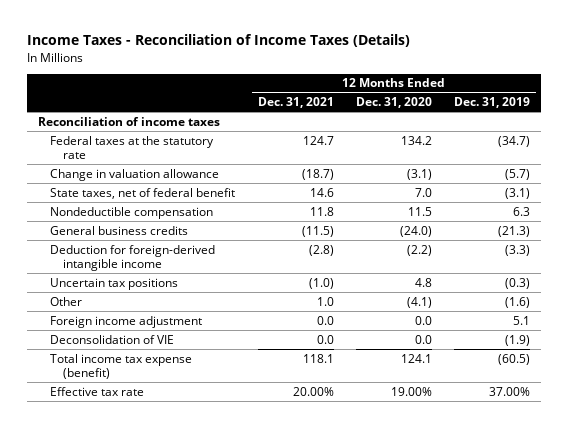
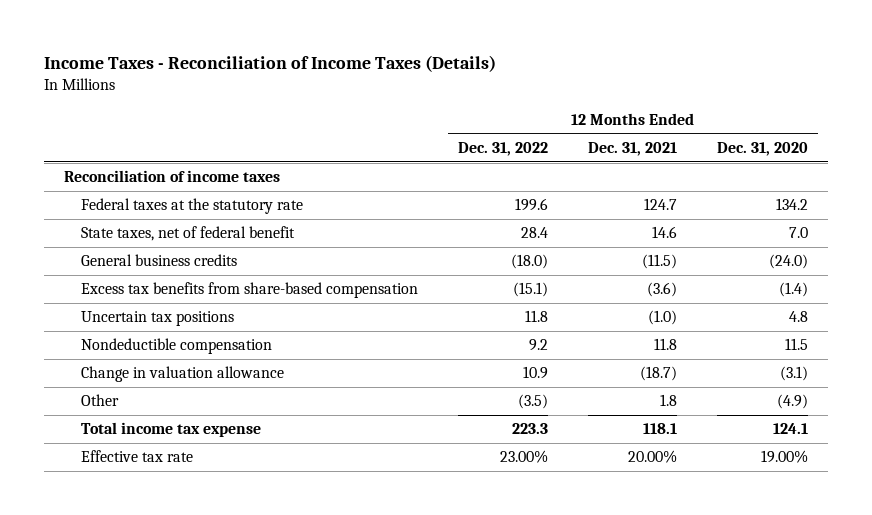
- | 12 Months Ended Dec. 31, 2021 | 12 Months Ended Dec. 31, 2020 | 12 Months Ended Dec. 31, 2019
+ | 12 Months Ended Dec. 31, 2022 | 12 Months Ended Dec. 31, 2021 | 12 Months Ended Dec. 31, 2020
- Deduction for foreign-derived intangible income | (2.8) | (2.2) | (3.3)
+ Excess tax benefits from share-based compensation | (15.1) | (3.6) | (1.4)
- Other | 1.0 | (4.1) | (1.6)
- Foreign income adjustment | 0.0 | 0.0 | 5.1
- Deconsolidation of VIE | 0.0 | 0.0 | (1.9)
- Total income tax expense (benefit) | 118.1 | 124.1 | (60.5)
moved down: Nondeductible compensation | 9.2 | 11.8 | 11.5
moved down: Change in valuation allowance | 10.9 | (18.7) | (3.1)
+ Other | (3.5) | 1.8 | (4.9)
+ Total income tax expense | 223.3 | 118.1 | 124.1

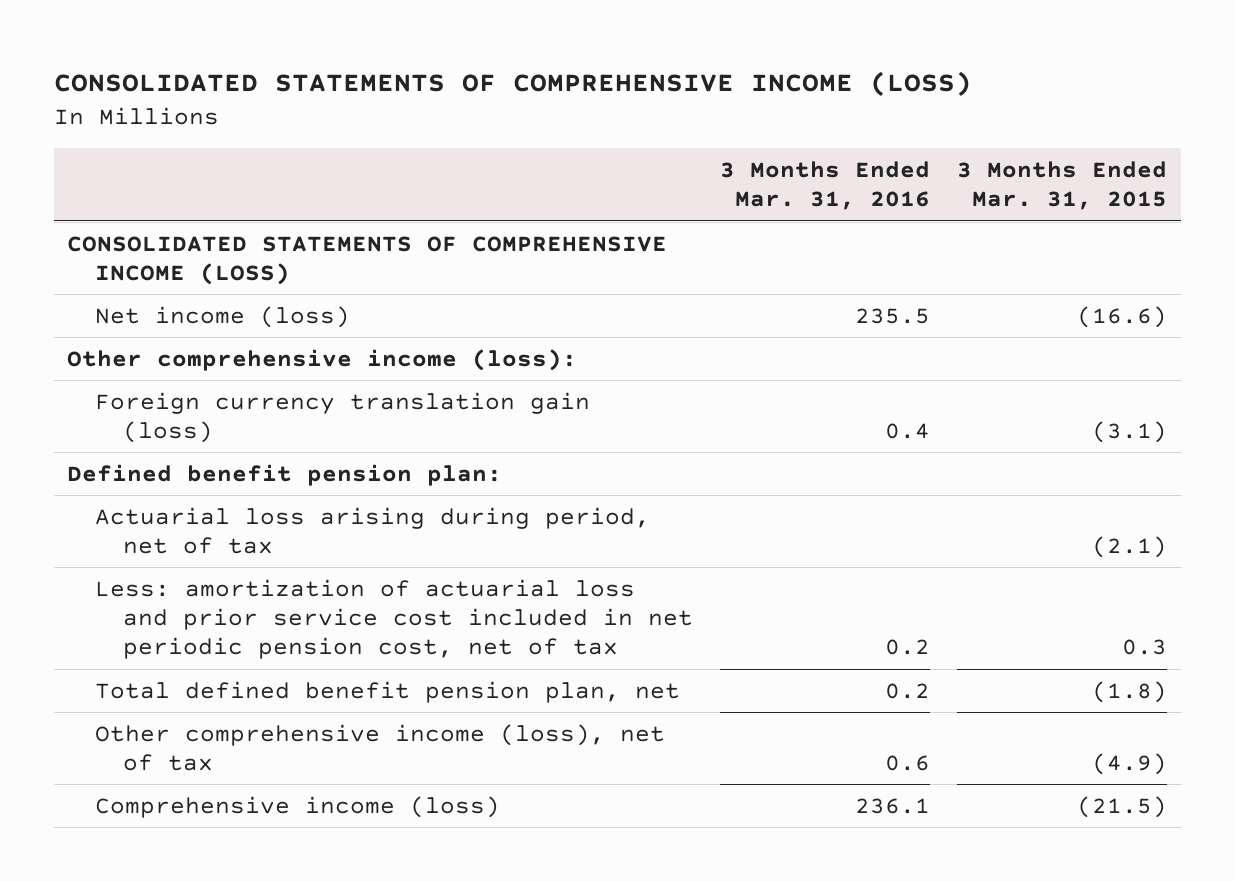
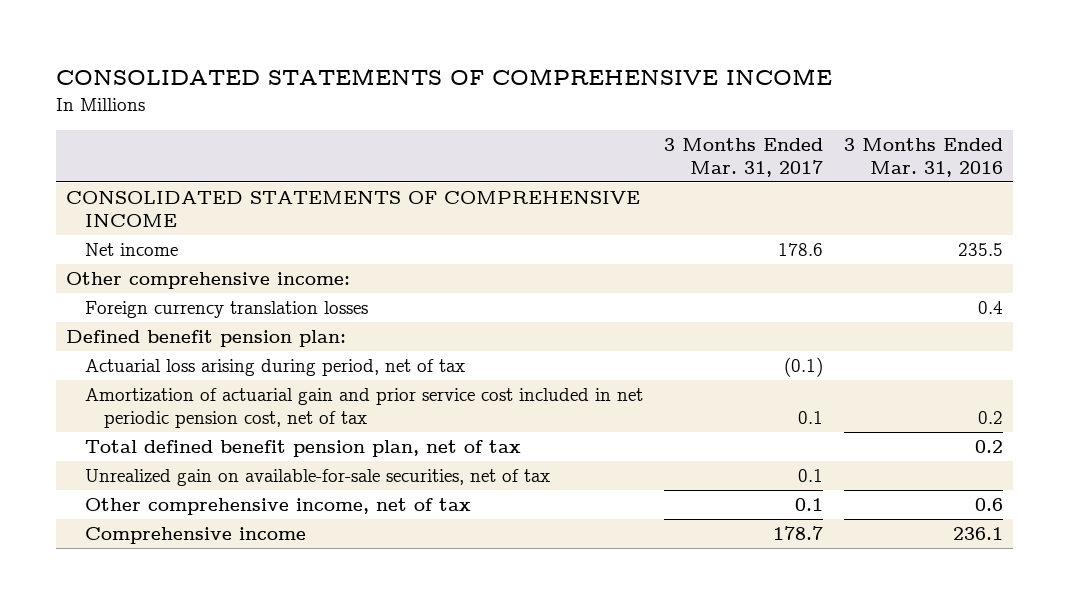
- CONSOLIDATED STATEMENTS OF COMPREHENSIVE INCOME (LOSS)
+ CONSOLIDATED STATEMENTS OF COMPREHENSIVE INCOME
- | 3 Months Ended Mar. 31, 2016 | 3 Months Ended Mar. 31, 2015
+ | 3 Months Ended Mar. 31, 2017 | 3 Months Ended Mar. 31, 2016
- CONSOLIDATED STATEMENTS OF COMPREHENSIVE INCOME (LOSS)
- Net income (loss) | 235.5 | (16.6)
- Other comprehensive income (loss):
- Foreign currency translation gain (loss) | 0.4 | (3.1)
+ CONSOLIDATED STATEMENTS OF COMPREHENSIVE INCOME
+ Net income | 178.6 | 235.5
+ Other comprehensive income:
+ Foreign currency translation losses | | 0.4
- Less: amortization of actuarial loss and prior service cost included in net periodic pension cost, net of tax | 0.2 | 0.3
- Total defined benefit pension plan, net | 0.2 | (1.8)
- Other comprehensive income (loss), net of tax | 0.6 | (4.9)
- Comprehensive income (loss) | 236.1 | (21.5)
+ Amortization of actuarial gain and prior service cost included in net periodic pension cost, net of tax | 0.1 | 0.2
+ Total defined benefit pension plan, net of tax | | 0.2
+ Unrealized gain on available-for-sale securities, net of tax | 0.1 |
+ Other comprehensive income, net of tax | 0.1 | 0.6
+ Comprehensive income | 178.7 | 236.1

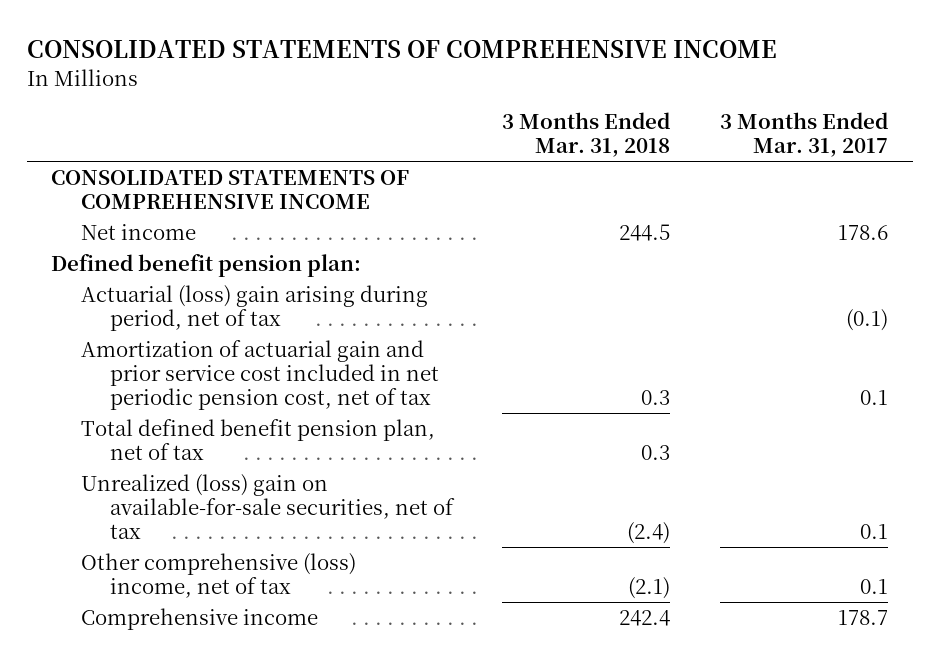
- | 3 Months Ended Mar. 31, 2017 | 3 Months Ended Mar. 31, 2016
+ | 3 Months Ended Mar. 31, 2018 | 3 Months Ended Mar. 31, 2017
- Other comprehensive income:
- Foreign currency translation losses | | 0.4
- Actuarial loss arising during period, net of tax | (0.1) |
+ Actuarial (loss) gain arising during period, net of tax | | (0.1)
- Unrealized gain on available-for-sale securities, net of tax | 0.1 |
- Other comprehensive income, net of tax | 0.1 | 0.6
+ Unrealized (loss) gain on available-for-sale securities, net of tax | (2.4) | 0.1
+ Other comprehensive (loss) income, net of tax | (2.1) | 0.1

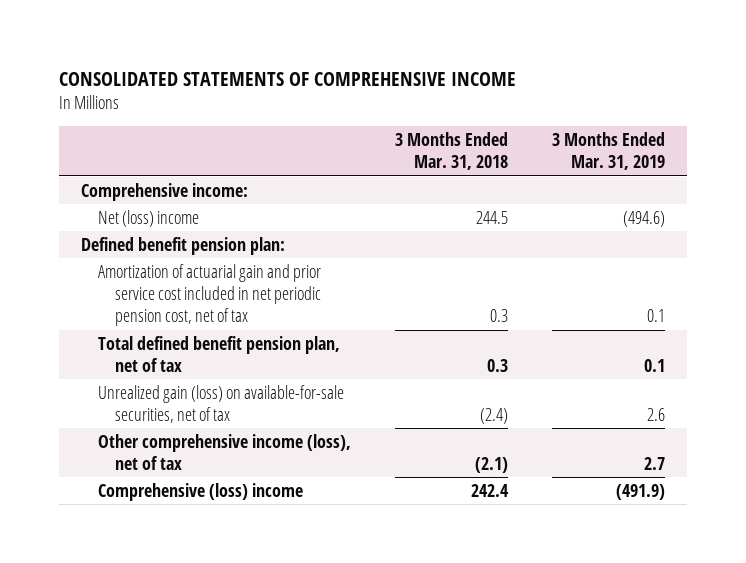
- | 3 Months Ended Mar. 31, 2018 | 3 Months Ended Mar. 31, 2017
+ | 3 Months Ended Mar. 31, 2018 | 3 Months Ended Mar. 31, 2019
- CONSOLIDATED STATEMENTS OF COMPREHENSIVE INCOME
- Net income | 244.5 | 178.6
+ Comprehensive income:
+ Net (loss) income | 244.5 | (494.6)
- Actuarial (loss) gain arising during period, net of tax | | (0.1)
- Unrealized (loss) gain on available-for-sale securities, net of tax | (2.4) | 0.1
- Other comprehensive (loss) income, net of tax | (2.1) | 0.1
- Comprehensive income | 242.4 | 178.7
+ Unrealized gain (loss) on available-for-sale securities, net of tax | (2.4) | 2.6
+ Other comprehensive income (loss), net of tax | (2.1) | 2.7
+ Comprehensive (loss) income | 242.4 | (491.9)

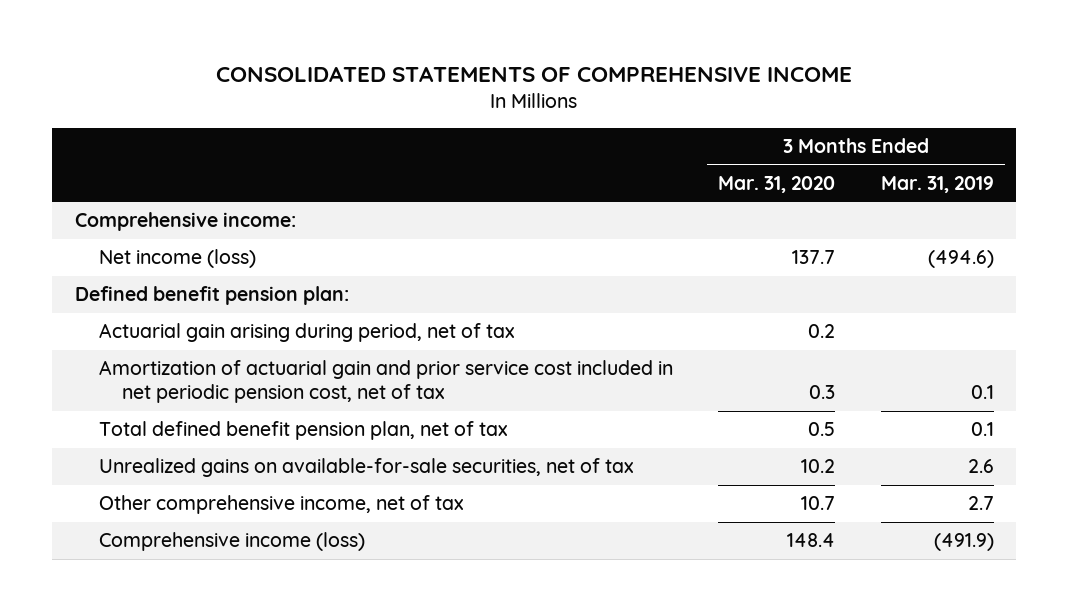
- | 3 Months Ended Mar. 31, 2018 | 3 Months Ended Mar. 31, 2019
+ | 3 Months Ended Mar. 31, 2020 | 3 Months Ended Mar. 31, 2019
- Net (loss) income | 244.5 | (494.6)
+ Net income (loss) | 137.7 | (494.6)
+ Actuarial gain arising during period, net of tax | 0.2 |
- Unrealized gain (loss) on available-for-sale securities, net of tax | (2.4) | 2.6
- Other comprehensive income (loss), net of tax | (2.1) | 2.7
- Comprehensive (loss) income | 242.4 | (491.9)
+ Unrealized gains on available-for-sale securities, net of tax | 10.2 | 2.6
+ Other comprehensive income, net of tax | 10.7 | 2.7
+ Comprehensive income (loss) | 148.4 | (491.9)

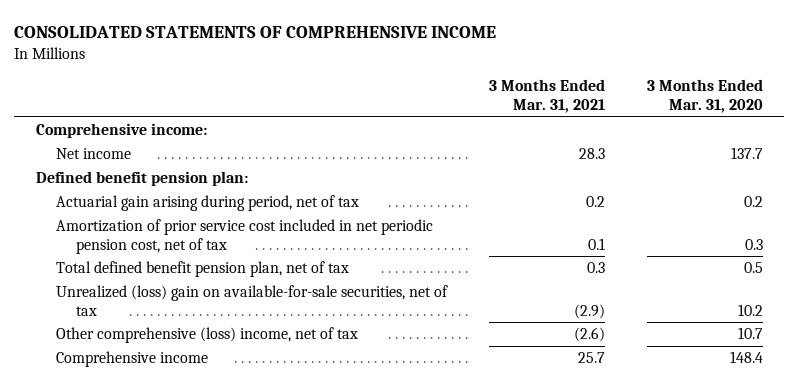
- | 3 Months Ended Mar. 31, 2020 | 3 Months Ended Mar. 31, 2019
+ | 3 Months Ended Mar. 31, 2021 | 3 Months Ended Mar. 31, 2020
- Net income (loss) | 137.7 | (494.6)
+ Net income | 28.3 | 137.7
- Amortization of actuarial gain and prior service cost included in net periodic pension cost, net of tax | 0.3 | 0.1
+ Amortization of prior service cost included in net periodic pension cost, net of tax | 0.1 | 0.3
- Unrealized gains on available-for-sale securities, net of tax | 10.2 | 2.6
- Other comprehensive income, net of tax | 10.7 | 2.7
- Comprehensive income (loss) | 148.4 | (491.9)
+ Unrealized (loss) gain on available-for-sale securities, net of tax | (2.9) | 10.2
+ Other comprehensive (loss) income, net of tax | (2.6) | 10.7
+ Comprehensive income | 25.7 | 148.4

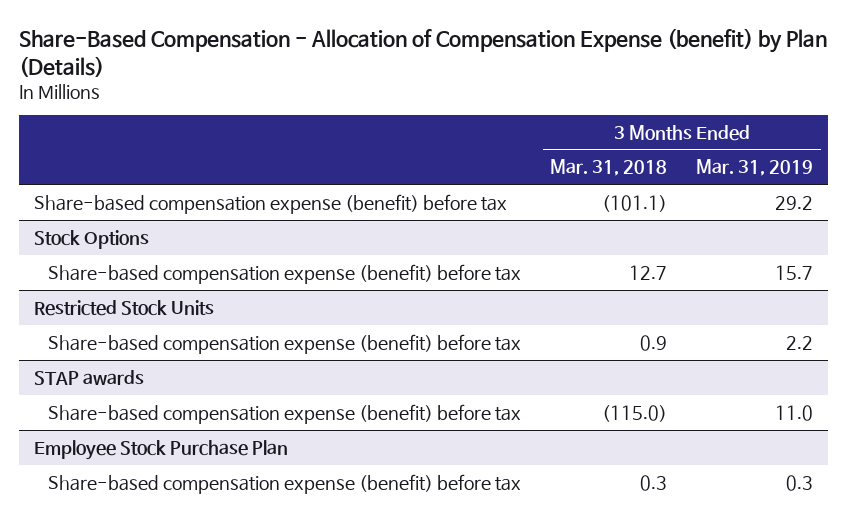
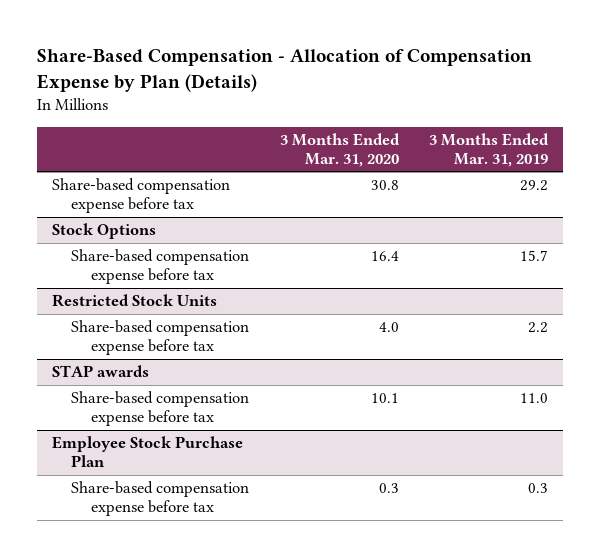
- Share-Based Compensation - Allocation of Compensation Expense (benefit) by Plan (Details)
+ Share-Based Compensation - Allocation of Compensation Expense by Plan (Details)
- | 3 Months Ended Mar. 31, 2018 | 3 Months Ended Mar. 31, 2019
+ | 3 Months Ended Mar. 31, 2020 | 3 Months Ended Mar. 31, 2019
- Share-based compensation expense (benefit) before tax | (101.1) | 29.2
+ Share-based compensation expense before tax | 30.8 | 29.2
@ Stock Options
- Share-based compensation expense (benefit) before tax | 12.7 | 15.7
+ Share-based compensation expense before tax | 16.4 | 15.7
@ Restricted Stock Units
- Share-based compensation expense (benefit) before tax | 0.9 | 2.2
+ Share-based compensation expense before tax | 4.0 | 2.2
@ STAP awards
- Share-based compensation expense (benefit) before tax | (115.0) | 11.0
+ Share-based compensation expense before tax | 10.1 | 11.0
@ Employee Stock Purchase Plan
- Share-based compensation expense (benefit) before tax | 0.3 | 0.3
+ Share-based compensation expense before tax | 0.3 | 0.3

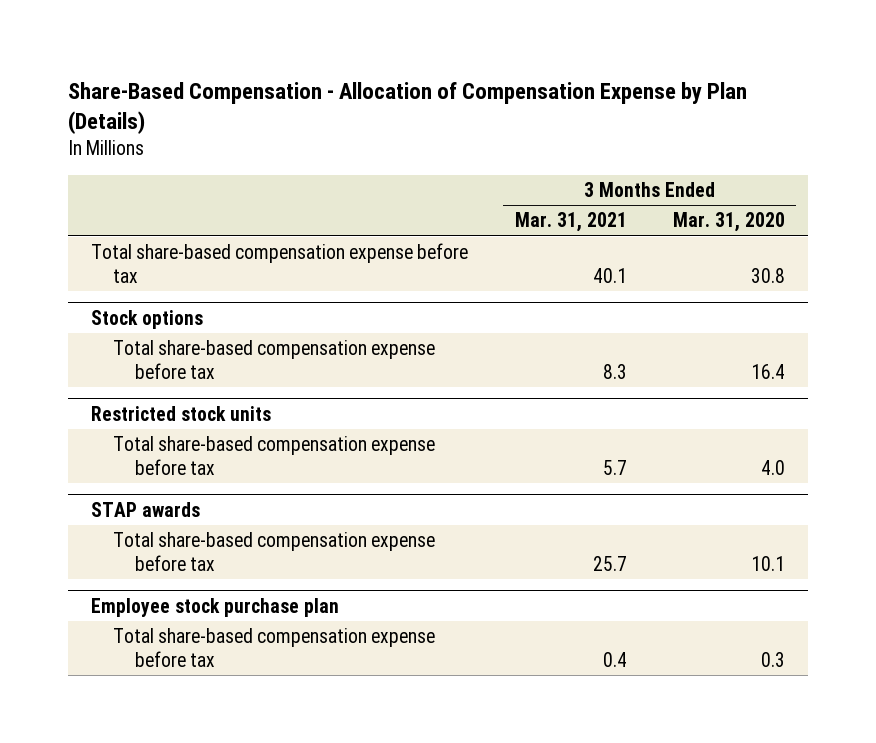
- | 3 Months Ended Mar. 31, 2020 | 3 Months Ended Mar. 31, 2019
+ | 3 Months Ended Mar. 31, 2021 | 3 Months Ended Mar. 31, 2020
- Share-based compensation expense before tax | 30.8 | 29.2
- Stock Options
- Share-based compensation expense before tax | 16.4 | 15.7
- Restricted Stock Units
- Share-based compensation expense before tax | 4.0 | 2.2
+ Total share-based compensation expense before tax | 40.1 | 30.8
+ Stock options
+ Total share-based compensation expense before tax | 8.3 | 16.4
+ Restricted stock units
+ Total share-based compensation expense before tax | 5.7 | 4.0
@ STAP awards
- Share-based compensation expense before tax | 10.1 | 11.0
- Employee Stock Purchase Plan
- Share-based compensation expense before tax | 0.3 | 0.3
@ STAP awards
+ Total share-based compensation expense before tax | 25.7 | 10.1
+ Employee stock purchase plan
+ Total share-based compensation expense before tax | 0.4 | 0.3

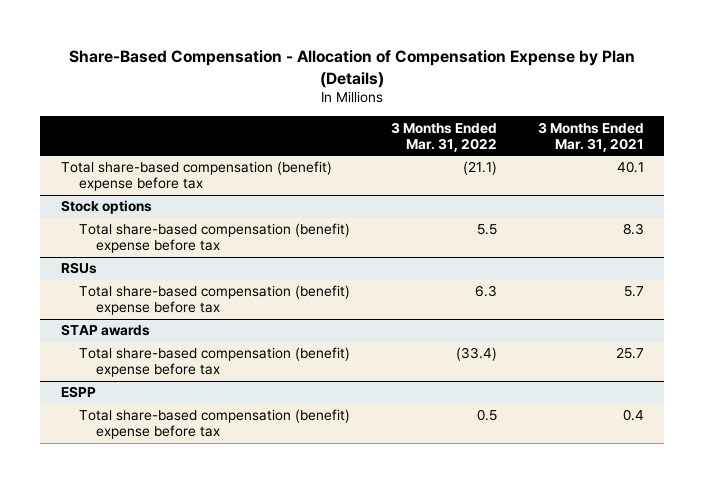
- | 3 Months Ended Mar. 31, 2021 | 3 Months Ended Mar. 31, 2020
+ | 3 Months Ended Mar. 31, 2022 | 3 Months Ended Mar. 31, 2021
- Total share-based compensation expense before tax | 40.1 | 30.8
+ Total share-based compensation (benefit) expense before tax | (21.1) | 40.1
@ Stock options
- Total share-based compensation expense before tax | 8.3 | 16.4
- Restricted stock units
- Total share-based compensation expense before tax | 5.7 | 4.0
@ Stock options
+ Total share-based compensation (benefit) expense before tax | 5.5 | 8.3
+ RSUs
+ Total share-based compensation (benefit) expense before tax | 6.3 | 5.7
@ STAP awards
- Total share-based compensation expense before tax | 25.7 | 10.1
- Employee stock purchase plan
- Total share-based compensation expense before tax | 0.4 | 0.3
@ STAP awards
+ Total share-based compensation (benefit) expense before tax | (33.4) | 25.7
+ ESPP
+ Total share-based compensation (benefit) expense before tax | 0.5 | 0.4

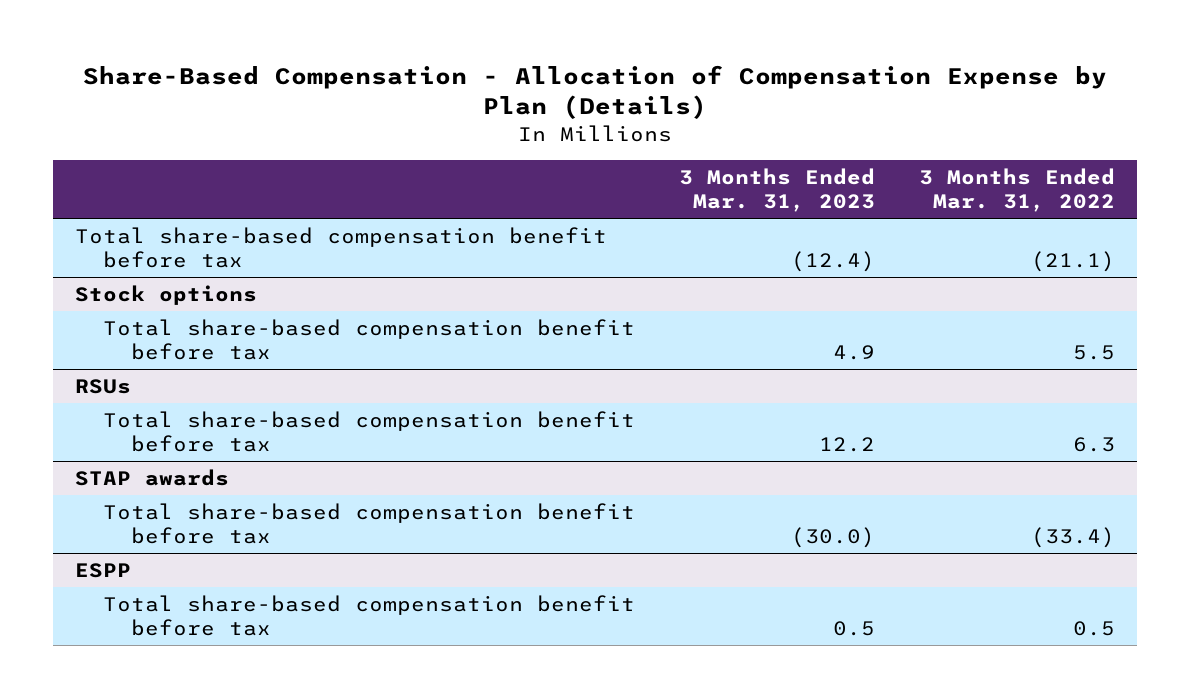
- | 3 Months Ended Mar. 31, 2022 | 3 Months Ended Mar. 31, 2021
+ | 3 Months Ended Mar. 31, 2023 | 3 Months Ended Mar. 31, 2022
- Total share-based compensation (benefit) expense before tax | (21.1) | 40.1
+ Total share-based compensation benefit before tax | (12.4) | (21.1)
@ Stock options
- Total share-based compensation (benefit) expense before tax | 5.5 | 8.3
+ Total share-based compensation benefit before tax | 4.9 | 5.5
@ RSUs
- Total share-based compensation (benefit) expense before tax | 6.3 | 5.7
+ Total share-based compensation benefit before tax | 12.2 | 6.3
@ STAP awards
- Total share-based compensation (benefit) expense before tax | (33.4) | 25.7
+ Total share-based compensation benefit before tax | (30.0) | (33.4)
@ ESPP
- Total share-based compensation (benefit) expense before tax | 0.5 | 0.4
+ Total share-based compensation benefit before tax | 0.5 | 0.5

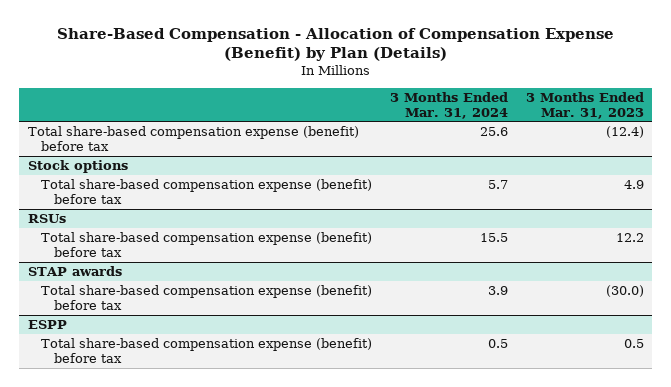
- Share-Based Compensation - Allocation of Compensation Expense by Plan (Details)
+ Share-Based Compensation - Allocation of Compensation Expense (Benefit) by Plan (Details)
- | 3 Months Ended Mar. 31, 2023 | 3 Months Ended Mar. 31, 2022
+ | 3 Months Ended Mar. 31, 2024 | 3 Months Ended Mar. 31, 2023
- Total share-based compensation benefit before tax | (12.4) | (21.1)
+ Total share-based compensation expense (benefit) before tax | 25.6 | (12.4)
@ Stock options
- Total share-based compensation benefit before tax | 4.9 | 5.5
+ Total share-based compensation expense (benefit) before tax | 5.7 | 4.9
@ RSUs
- Total share-based compensation benefit before tax | 12.2 | 6.3
+ Total share-based compensation expense (benefit) before tax | 15.5 | 12.2
@ STAP awards
- Total share-based compensation benefit before tax | (30.0) | (33.4)
+ Total share-based compensation expense (benefit) before tax | 3.9 | (30.0)
@ ESPP
- Total share-based compensation benefit before tax | 0.5 | 0.5
+ Total share-based compensation expense (benefit) before tax | 0.5 | 0.5

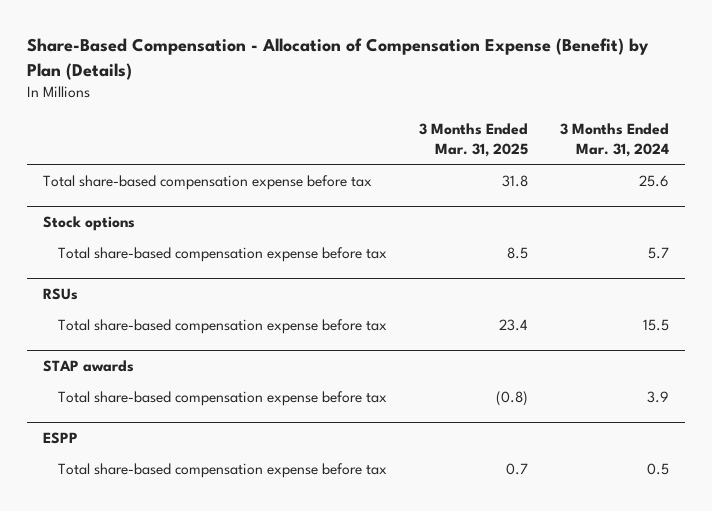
- | 3 Months Ended Mar. 31, 2024 | 3 Months Ended Mar. 31, 2023
+ | 3 Months Ended Mar. 31, 2025 | 3 Months Ended Mar. 31, 2024
- Total share-based compensation expense (benefit) before tax | 25.6 | (12.4)
+ Total share-based compensation expense before tax | 31.8 | 25.6
@ Stock options
- Total share-based compensation expense (benefit) before tax | 5.7 | 4.9
+ Total share-based compensation expense before tax | 8.5 | 5.7
@ RSUs
- Total share-based compensation expense (benefit) before tax | 15.5 | 12.2
+ Total share-based compensation expense before tax | 23.4 | 15.5
@ STAP awards
- Total share-based compensation expense (benefit) before tax | 3.9 | (30.0)
+ Total share-based compensation expense before tax | (0.8) | 3.9
@ ESPP
- Total share-based compensation expense (benefit) before tax | 0.5 | 0.5
+ Total share-based compensation expense before tax | 0.7 | 0.5

